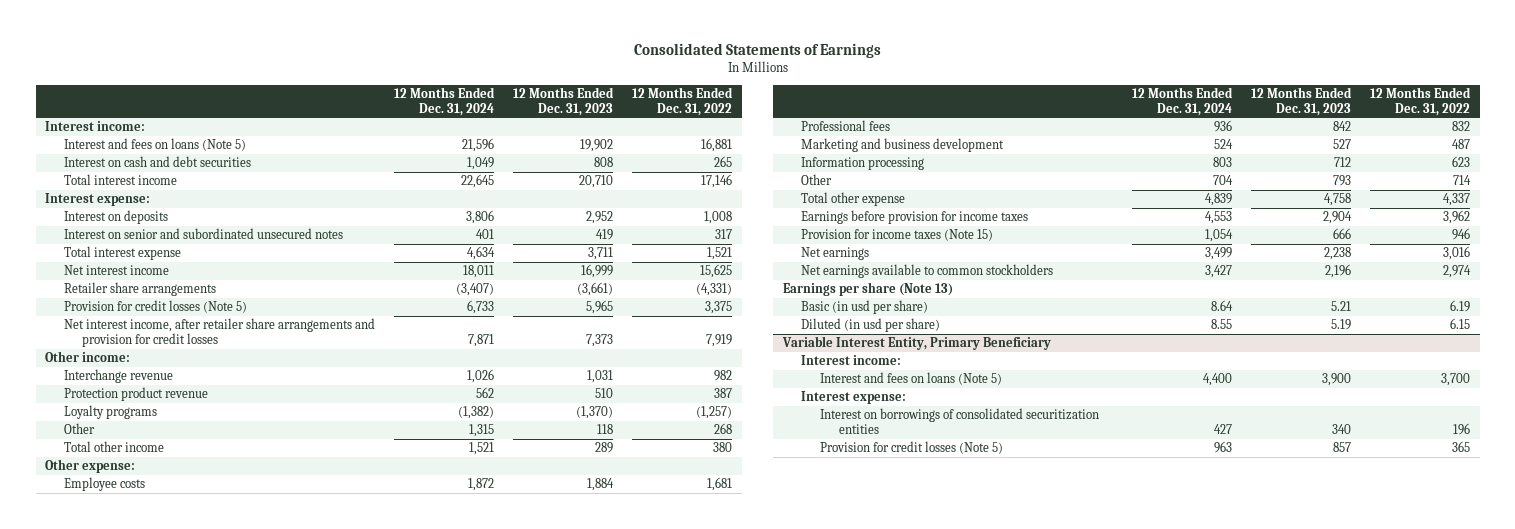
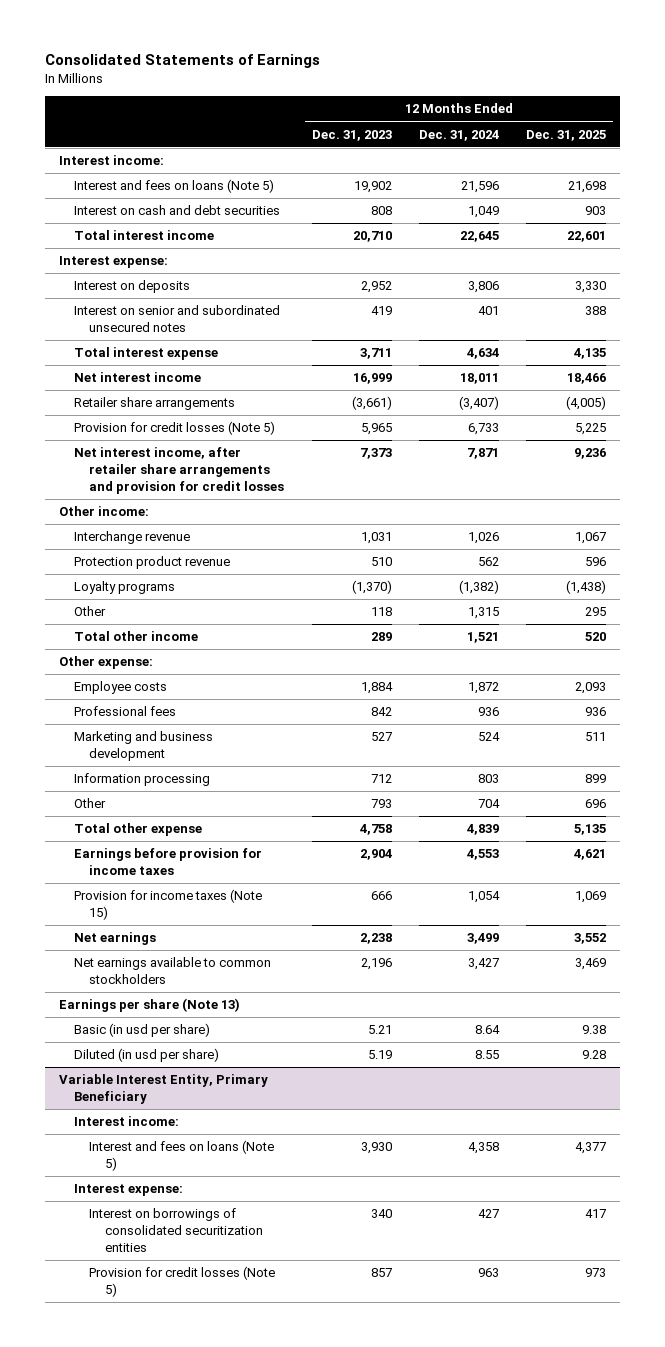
- | 12 Months Ended Dec. 31, 2024 | 12 Months Ended Dec. 31, 2023 | 12 Months Ended Dec. 31, 2022
+ | 12 Months Ended Dec. 31, 2023 | 12 Months Ended Dec. 31, 2024 | 12 Months Ended Dec. 31, 2025
@ Variable Interest Entity, Primary Beneficiary
- Interest and fees on loans (Note 5) | 4,400 | 3,900 | 3,700
+ Interest and fees on loans (Note 5) | 3,930 | 4,358 | 4,377

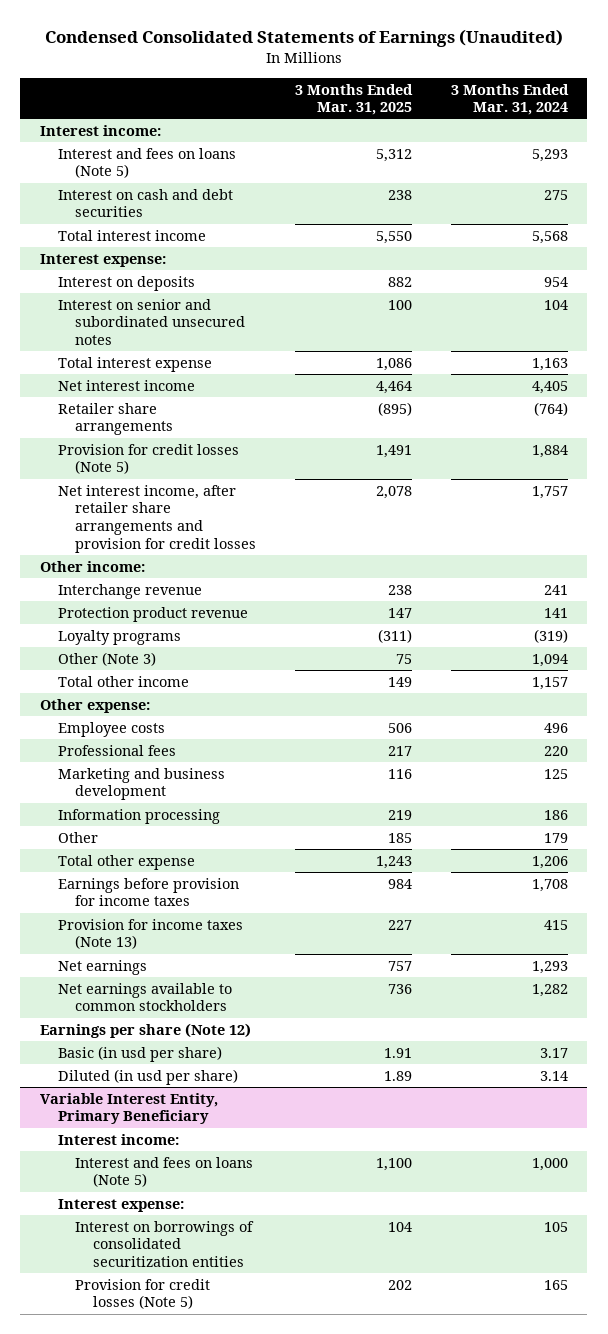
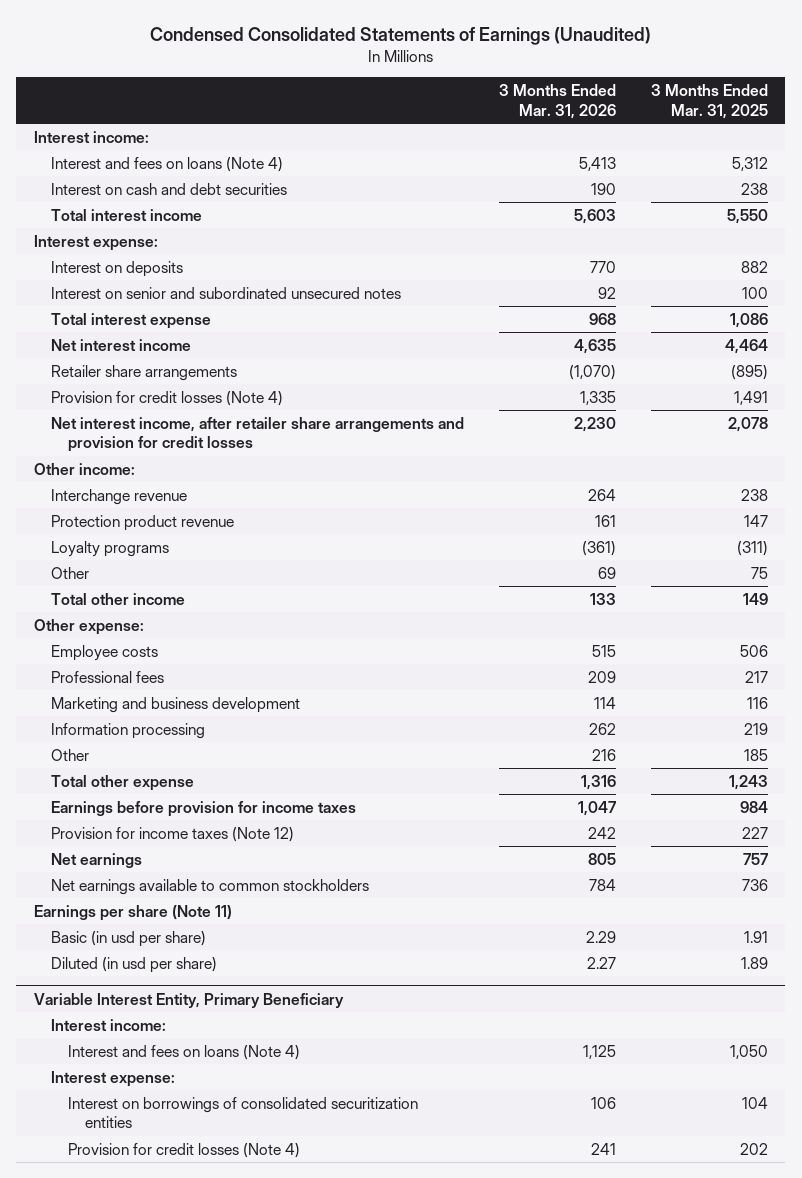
- | 3 Months Ended Mar. 31, 2025 | 3 Months Ended Mar. 31, 2024
+ | 3 Months Ended Mar. 31, 2026 | 3 Months Ended Mar. 31, 2025
- Interest and fees on loans (Note 5) | 5,312 | 5,293
+ Interest and fees on loans (Note 4) | 5,413 | 5,312
- Provision for credit losses (Note 5) | 1,491 | 1,884
+ Provision for credit losses (Note 4) | 1,335 | 1,491
- Other (Note 3) | 75 | 1,094
+ Other | 69 | 75
- Provision for income taxes (Note 13) | 227 | 415
+ Provision for income taxes (Note 12) | 242 | 227
- Earnings per share (Note 12)
+ Earnings per share (Note 11)
@ Variable Interest Entity, Primary Beneficiary
- Interest and fees on loans (Note 5) | 1,100 | 1,000
+ Interest and fees on loans (Note 4) | 1,125 | 1,050
- Provision for credit losses (Note 5) | 202 | 165
+ Provision for credit losses (Note 4) | 241 | 202

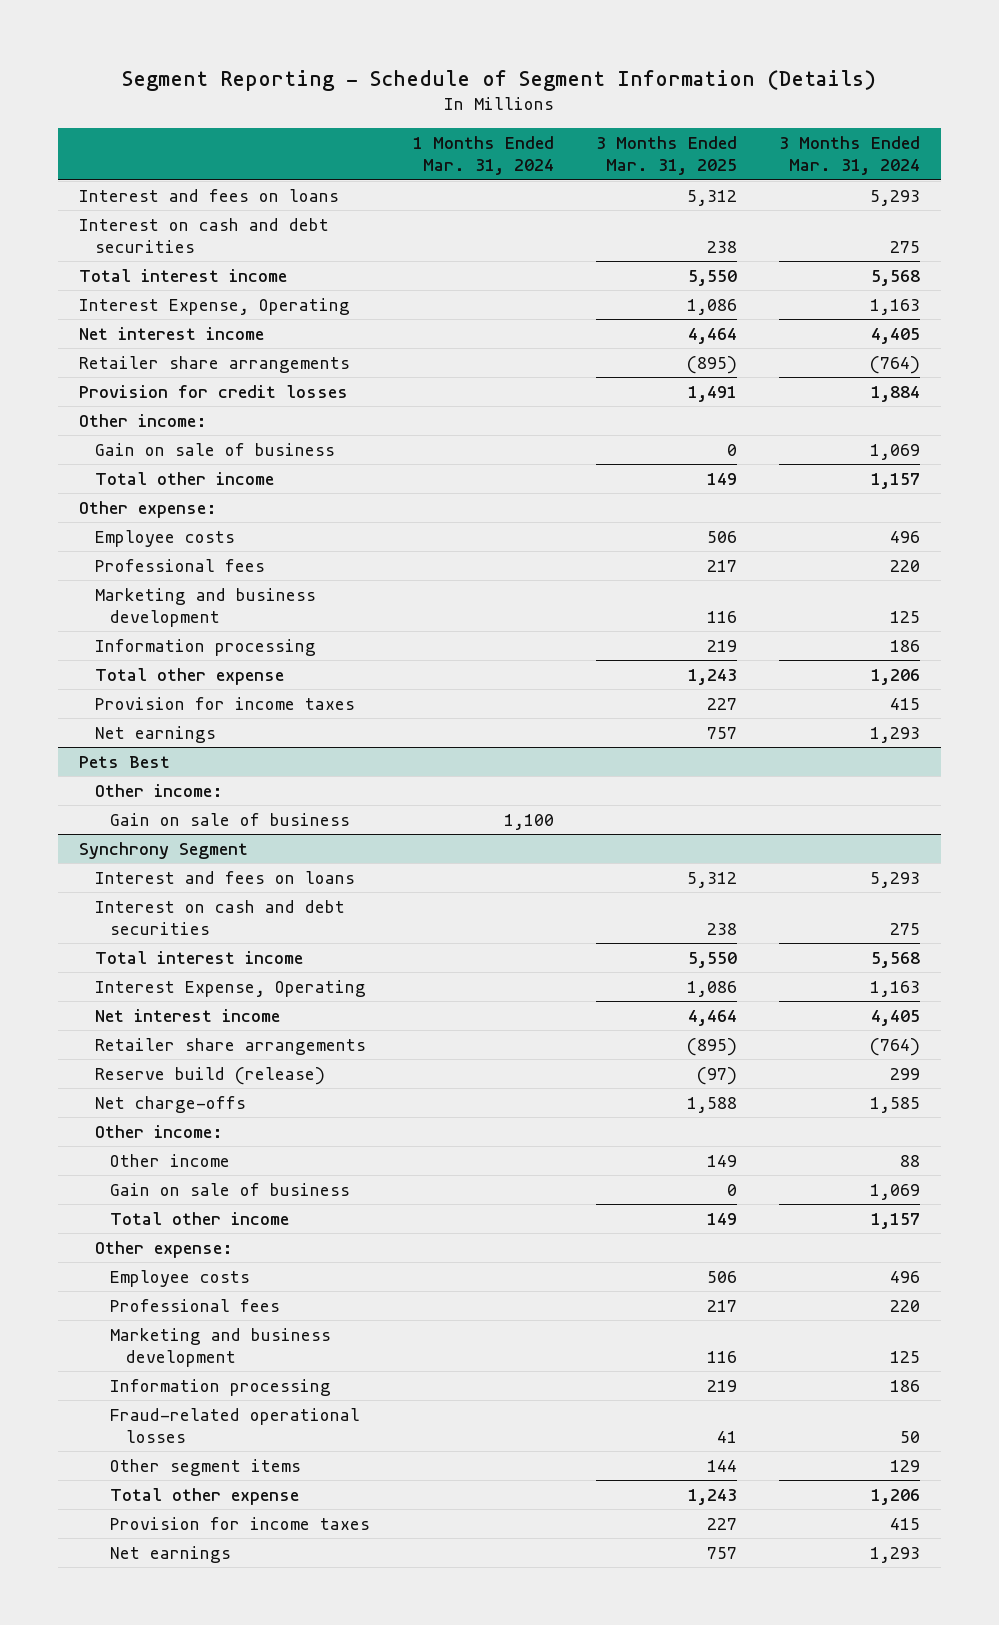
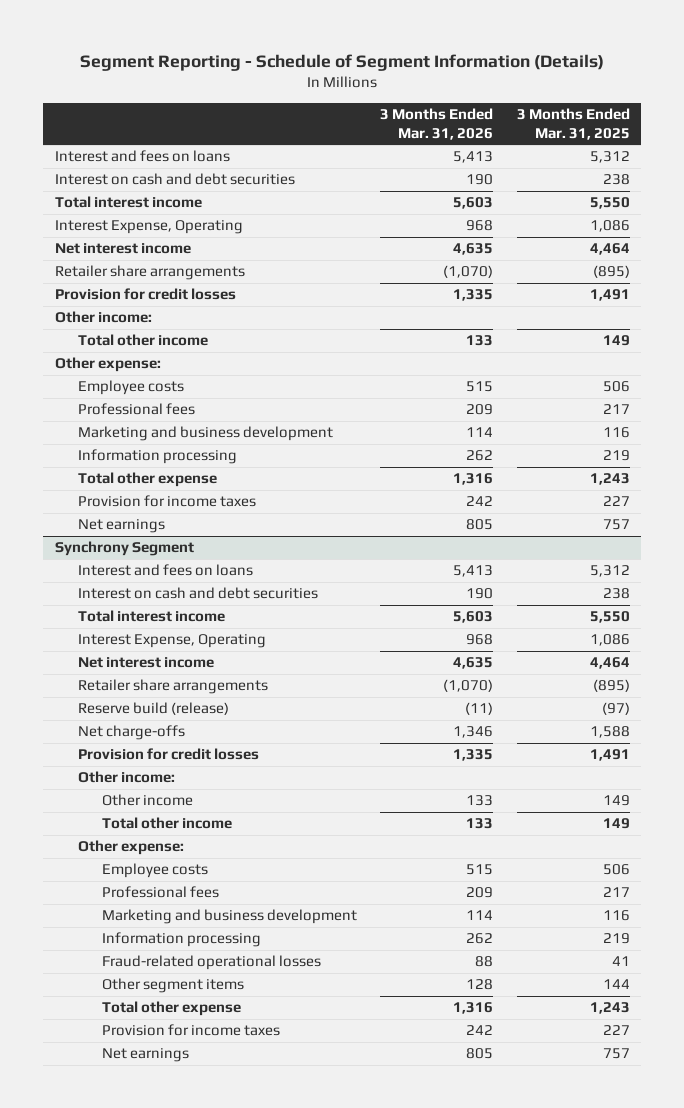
- | 1 Months Ended Mar. 31, 2024 | 3 Months Ended Mar. 31, 2025 | 3 Months Ended Mar. 31, 2024
+ | 3 Months Ended Mar. 31, 2026 | 3 Months Ended Mar. 31, 2025
- Gain on sale of business | | 0 | 1,069
- Pets Best
- Other income:
- Gain on sale of business | 1,100 | |
@ Synchrony Segment
+ Provision for credit losses | 1,335 | 1,491
- Gain on sale of business | | 0 | 1,069

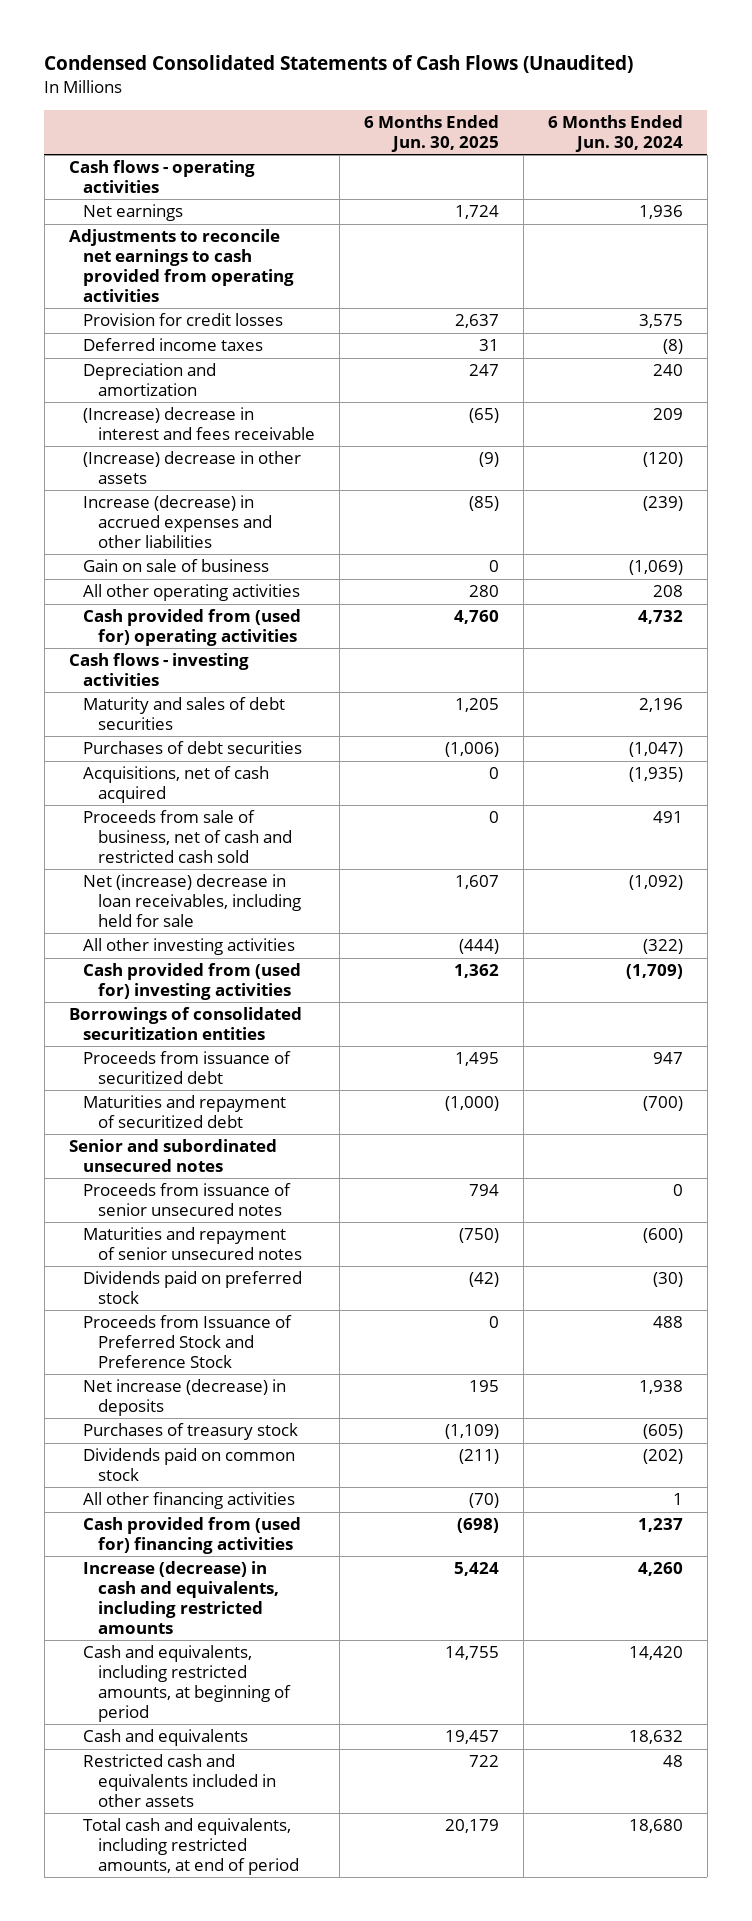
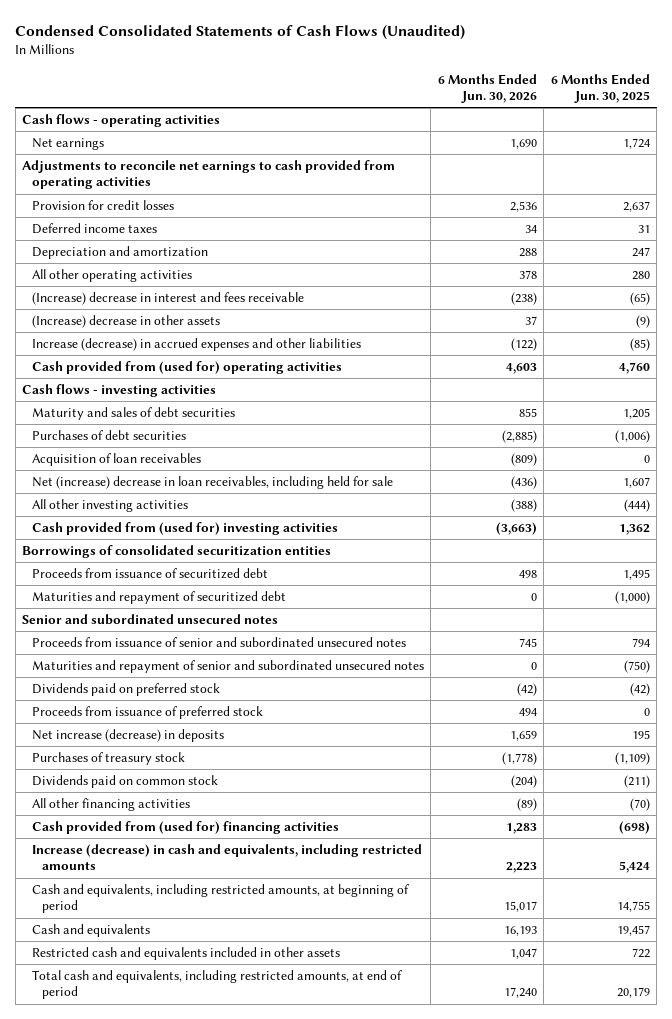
- | 6 Months Ended Jun. 30, 2025 | 6 Months Ended Jun. 30, 2024
+ | 6 Months Ended Jun. 30, 2026 | 6 Months Ended Jun. 30, 2025
moved up: All other operating activities | 378 | 280
- Gain on sale of business | 0 | (1,069)
- Acquisitions, net of cash acquired | 0 | (1,935)
- Proceeds from sale of business, net of cash and restricted cash sold | 0 | 491
+ Acquisition of loan receivables | (809) | 0
- Proceeds from issuance of senior unsecured notes | 794 | 0
- Maturities and repayment of senior unsecured notes | (750) | (600)
+ Proceeds from issuance of senior and subordinated unsecured notes | 745 | 794
+ Maturities and repayment of senior and subordinated unsecured notes | 0 | (750)
- Proceeds from Issuance of Preferred Stock and Preference Stock | 0 | 488
+ Proceeds from issuance of preferred stock | 494 | 0

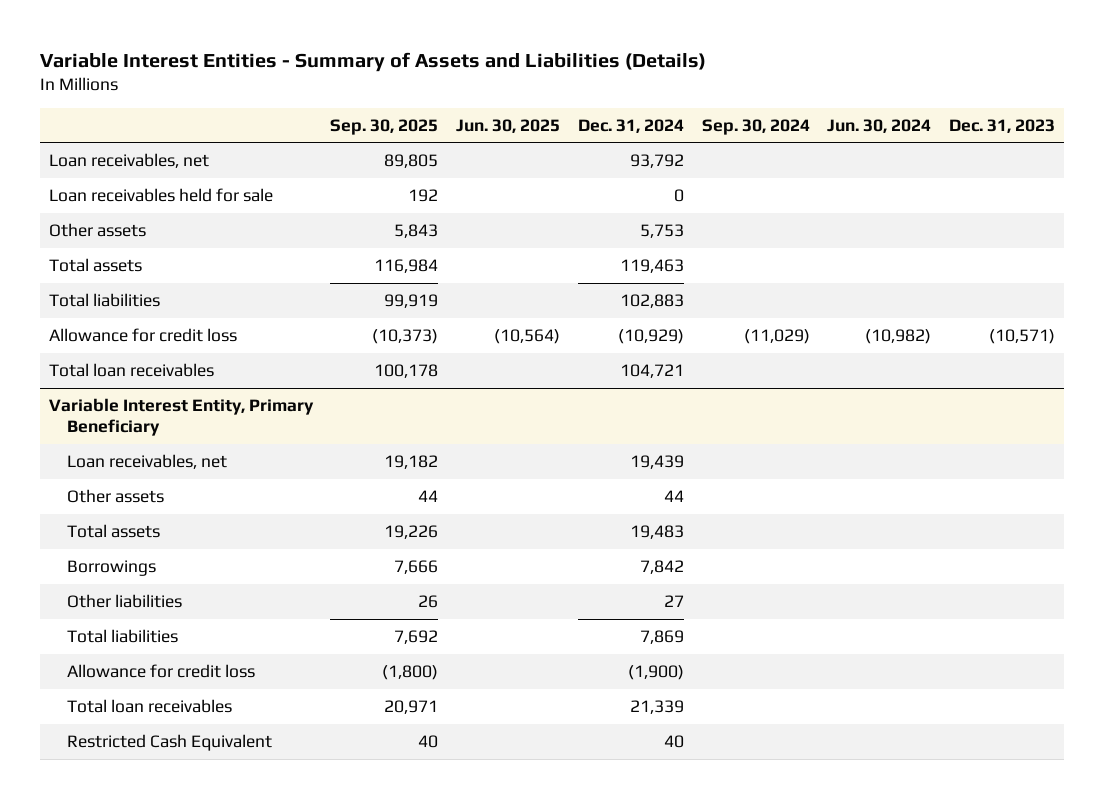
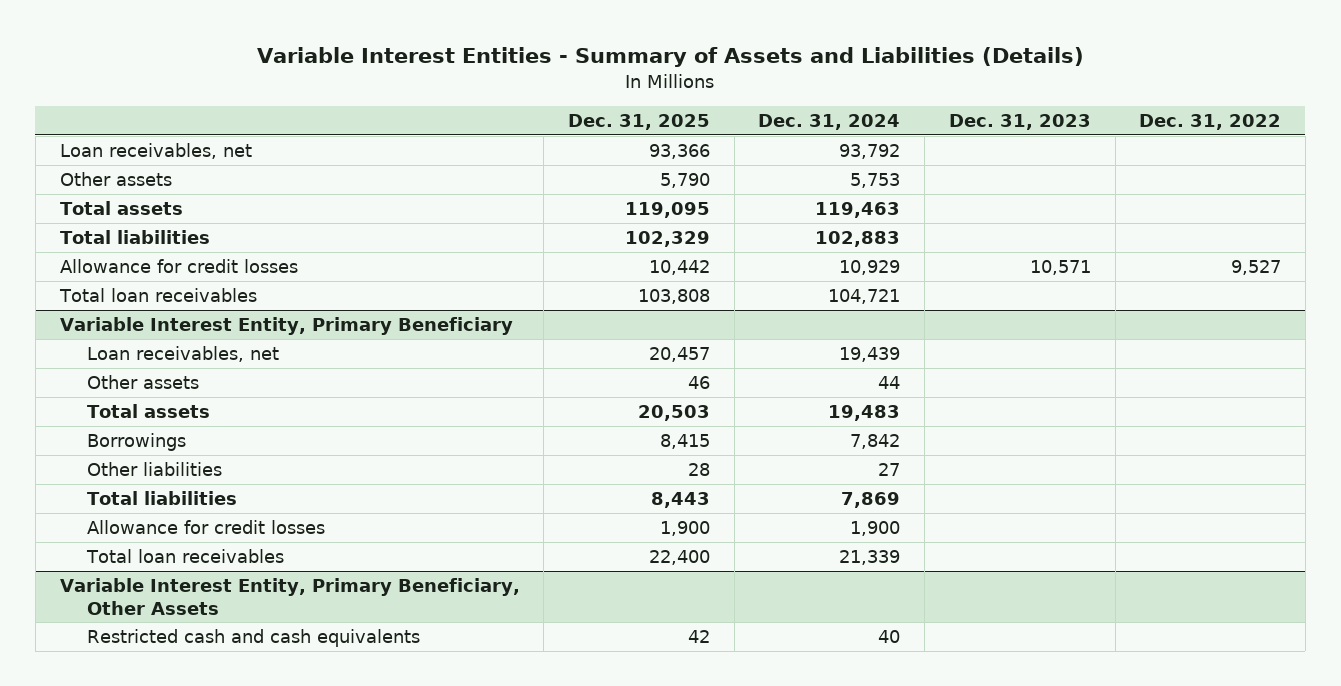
- | Sep. 30, 2025 | Jun. 30, 2025 | Dec. 31, 2024 | Sep. 30, 2024 | Jun. 30, 2024 | Dec. 31, 2023
+ | Dec. 31, 2025 | Dec. 31, 2024 | Dec. 31, 2023 | Dec. 31, 2022
- Loan receivables held for sale | 192 | | 0 | | |
- Allowance for credit loss | (10,373) | (10,564) | (10,929) | (11,029) | (10,982) | (10,571)
+ Allowance for credit losses | 10,442 | 10,929 | 10,571 | 9,527
@ Variable Interest Entity, Primary Beneficiary
- Allowance for credit loss | (1,800) | | (1,900) | | |
+ Allowance for credit losses | 1,900 | 1,900 | |
- Restricted Cash Equivalent | 40 | | 40 | | |
+ Variable Interest Entity, Primary Beneficiary, Other Assets
+ Restricted cash and cash equivalents | 42 | 40 | |

